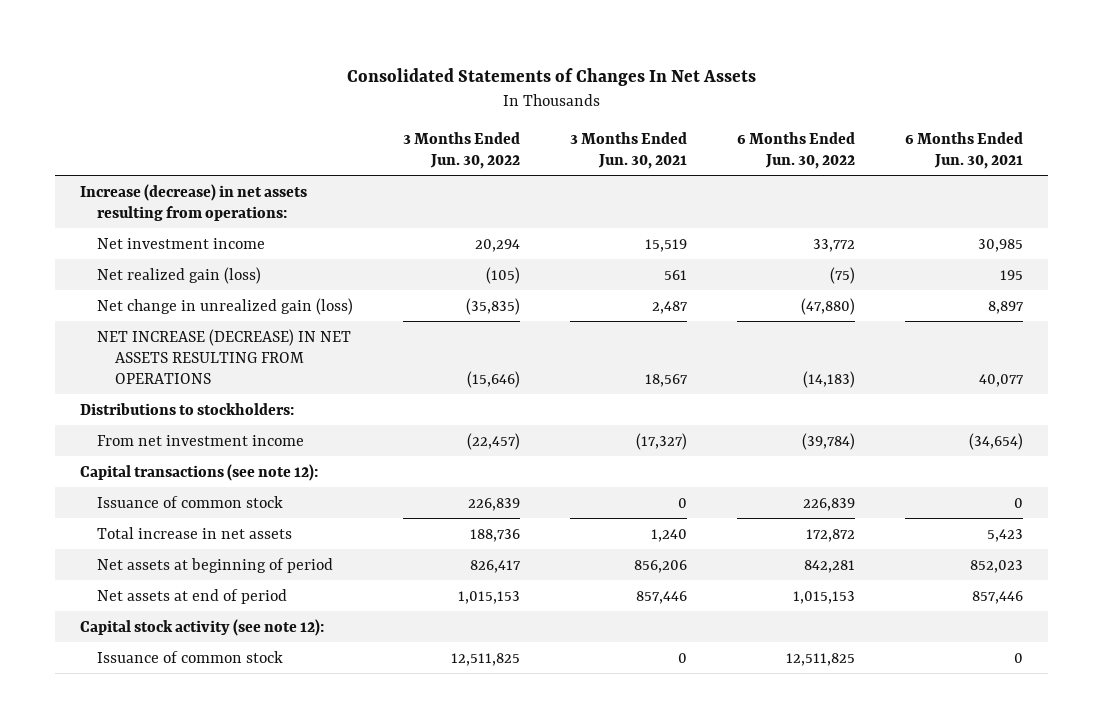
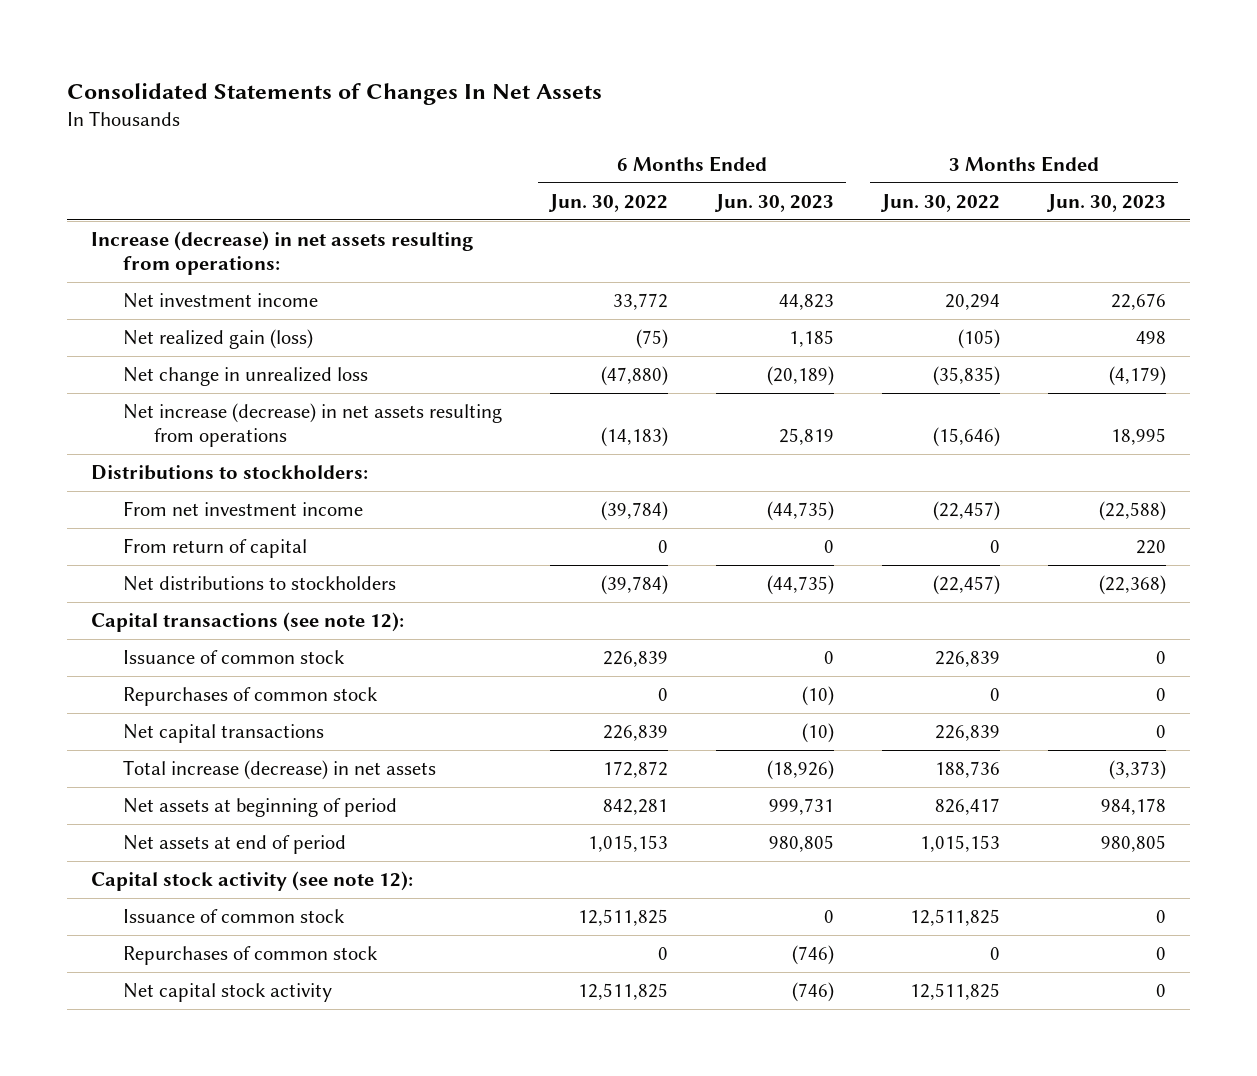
- | 3 Months Ended Jun. 30, 2022 | 3 Months Ended Jun. 30, 2021 | 6 Months Ended Jun. 30, 2022 | 6 Months Ended Jun. 30, 2021
+ | 6 Months Ended Jun. 30, 2022 | 6 Months Ended Jun. 30, 2023 | 3 Months Ended Jun. 30, 2022 | 3 Months Ended Jun. 30, 2023
- Net change in unrealized gain (loss) | (35,835) | 2,487 | (47,880) | 8,897
- NET INCREASE (DECREASE) IN NET ASSETS RESULTING FROM OPERATIONS | (15,646) | 18,567 | (14,183) | 40,077
+ Net change in unrealized loss | (47,880) | (20,189) | (35,835) | (4,179)
+ Net increase (decrease) in net assets resulting from operations | (14,183) | 25,819 | (15,646) | 18,995
+ From return of capital | 0 | 0 | 0 | 220
+ Net distributions to stockholders | (39,784) | (44,735) | (22,457) | (22,368)
- Total increase in net assets | 188,736 | 1,240 | 172,872 | 5,423
+ Repurchases of common stock | 0 | (10) | 0 | 0
+ Net capital transactions | 226,839 | (10) | 226,839 | 0
+ Total increase (decrease) in net assets | 172,872 | (18,926) | 188,736 | (3,373)
+ Repurchases of common stock | 0 | (746) | 0 | 0
+ Net capital stock activity | 12,511,825 | (746) | 12,511,825 | 0

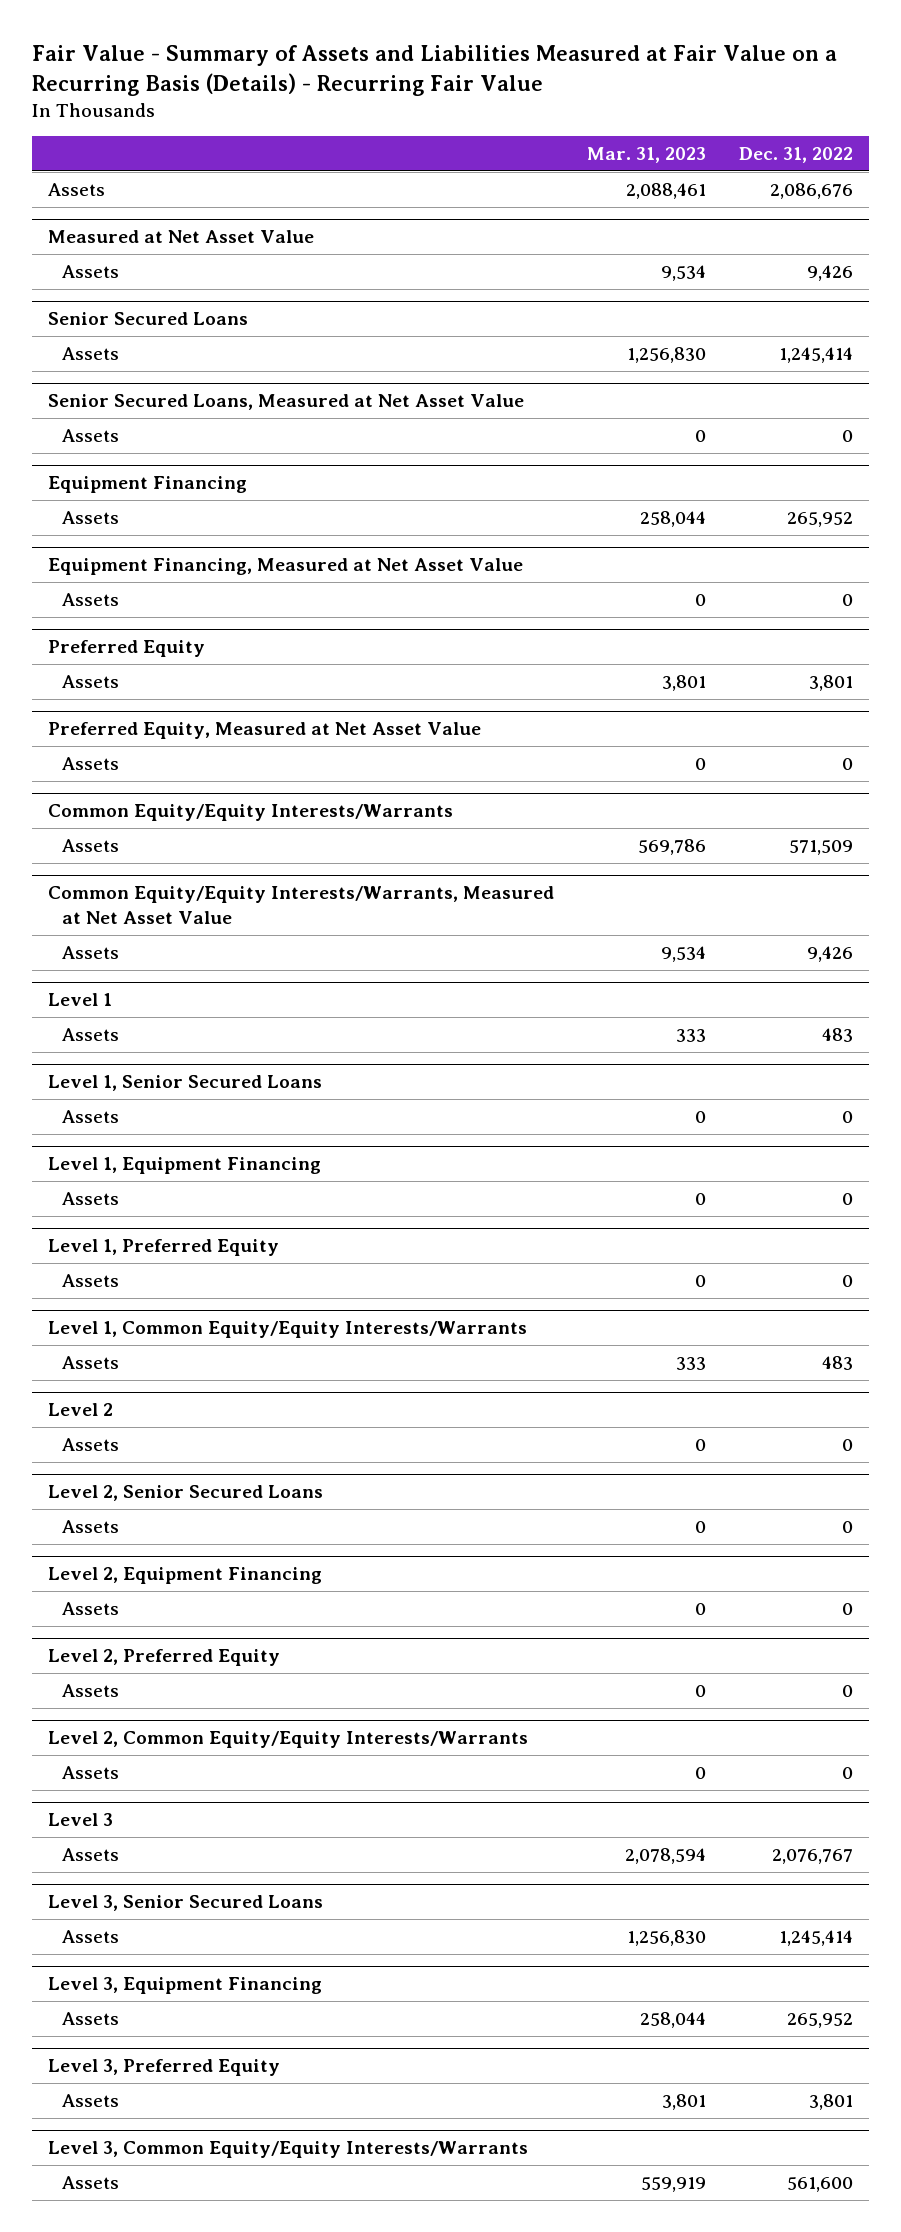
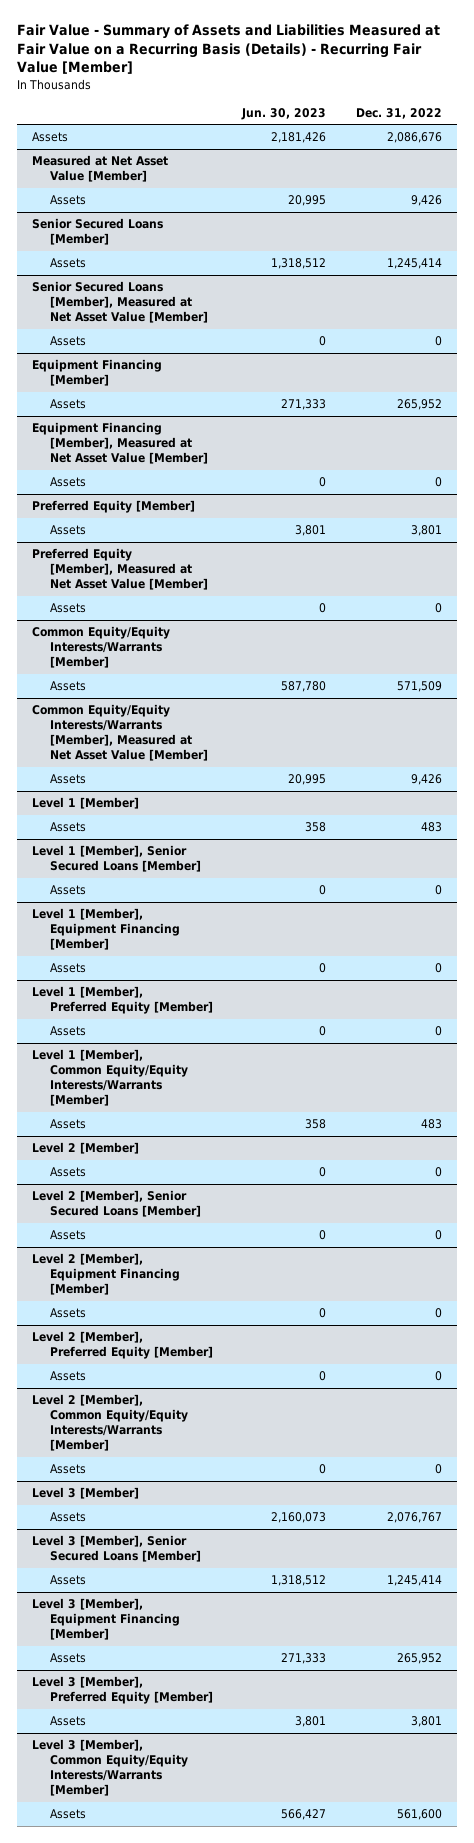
- Fair Value - Summary of Assets and Liabilities Measured at Fair Value on a Recurring Basis (Details) - Recurring Fair Value
+ Fair Value - Summary of Assets and Liabilities Measured at Fair Value on a Recurring Basis (Details) - Recurring Fair Value [Member]
- | Mar. 31, 2023 | Dec. 31, 2022
+ | Jun. 30, 2023 | Dec. 31, 2022
- Measured at Net Asset Value
+ Measured at Net Asset Value [Member]
- Senior Secured Loans
+ Senior Secured Loans [Member]
- Senior Secured Loans, Measured at Net Asset Value
+ Senior Secured Loans [Member], Measured at Net Asset Value [Member]
- Equipment Financing
+ Equipment Financing [Member]
- Equipment Financing, Measured at Net Asset Value
+ Equipment Financing [Member], Measured at Net Asset Value [Member]
- Preferred Equity
+ Preferred Equity [Member]
- Preferred Equity, Measured at Net Asset Value
+ Preferred Equity [Member], Measured at Net Asset Value [Member]
- Common Equity/Equity Interests/Warrants
+ Common Equity/Equity Interests/Warrants [Member]
- Common Equity/Equity Interests/Warrants, Measured at Net Asset Value
+ Common Equity/Equity Interests/Warrants [Member], Measured at Net Asset Value [Member]
- Level 1
+ Level 1 [Member]
- Level 1, Senior Secured Loans
+ Level 1 [Member], Senior Secured Loans [Member]
- Level 1, Equipment Financing
+ Level 1 [Member], Equipment Financing [Member]
- Level 1, Preferred Equity
+ Level 1 [Member], Preferred Equity [Member]
- Level 1, Common Equity/Equity Interests/Warrants
+ Level 1 [Member], Common Equity/Equity Interests/Warrants [Member]
- Level 2
+ Level 2 [Member]
- Level 2, Senior Secured Loans
+ Level 2 [Member], Senior Secured Loans [Member]
- Level 2, Equipment Financing
+ Level 2 [Member], Equipment Financing [Member]
- Level 2, Preferred Equity
+ Level 2 [Member], Preferred Equity [Member]
- Level 2, Common Equity/Equity Interests/Warrants
+ Level 2 [Member], Common Equity/Equity Interests/Warrants [Member]
- Level 3
+ Level 3 [Member]
- Level 3, Senior Secured Loans
+ Level 3 [Member], Senior Secured Loans [Member]
- Level 3, Equipment Financing
+ Level 3 [Member], Equipment Financing [Member]
- Level 3, Preferred Equity
+ Level 3 [Member], Preferred Equity [Member]
- Level 3, Common Equity/Equity Interests/Warrants
+ Level 3 [Member], Common Equity/Equity Interests/Warrants [Member]

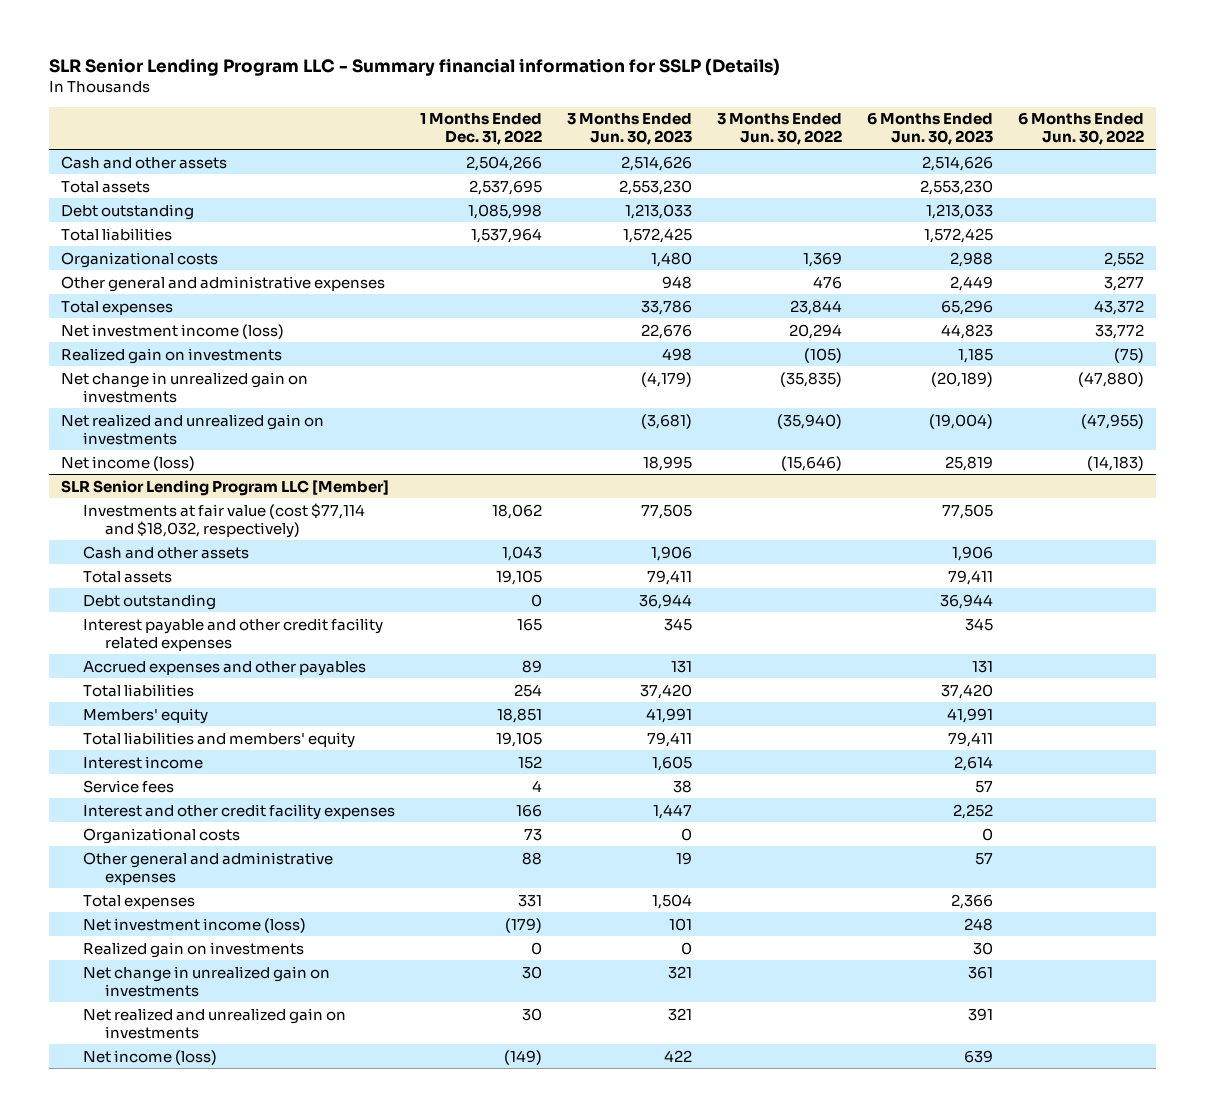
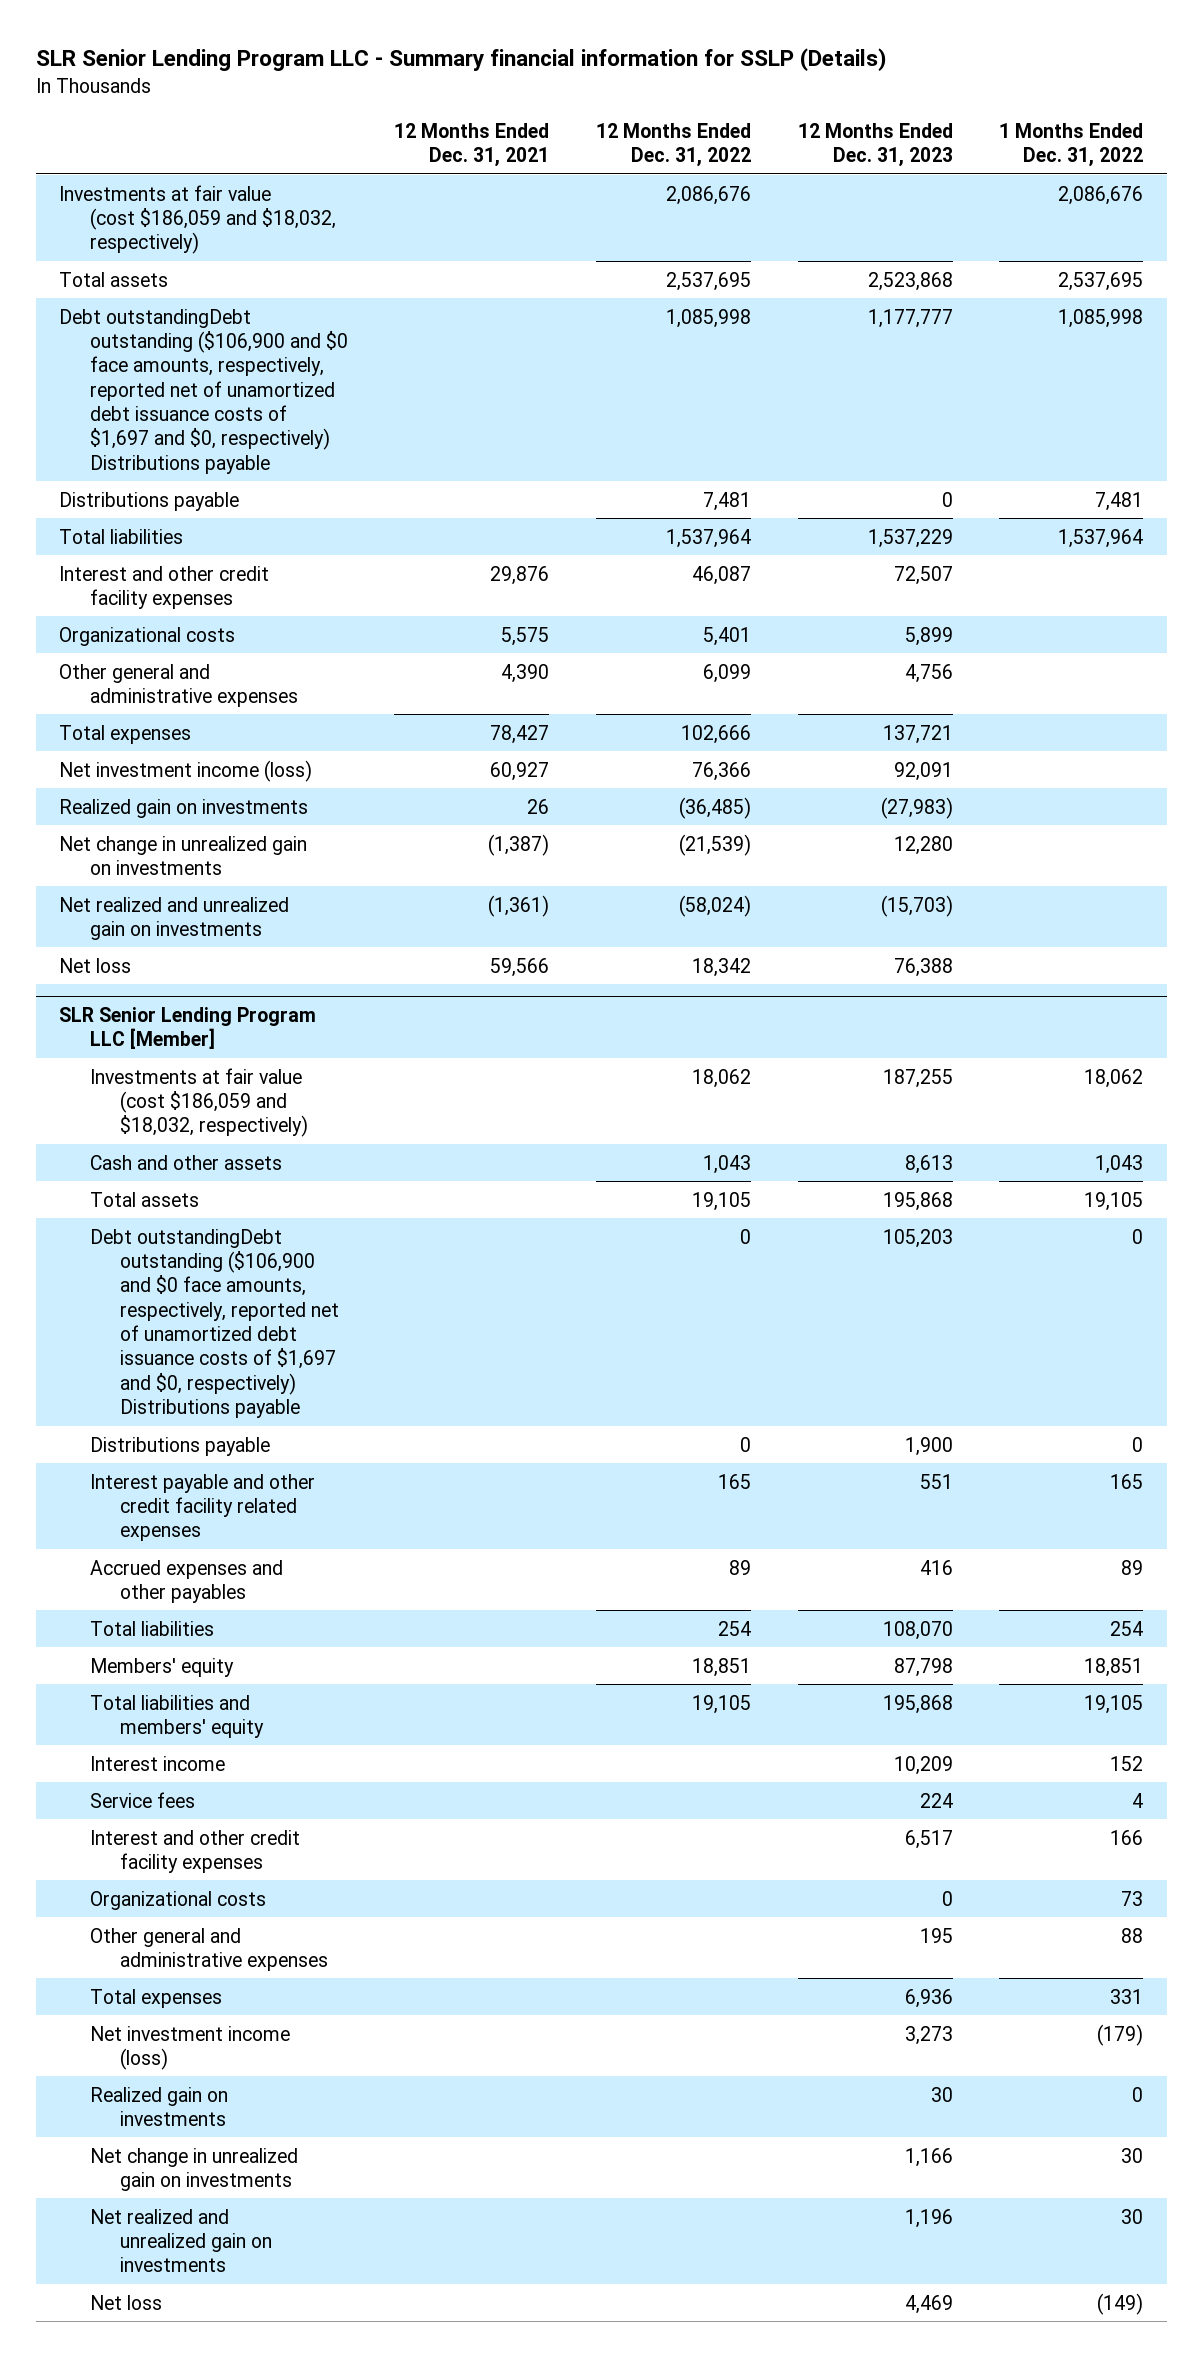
- | 1 Months Ended Dec. 31, 2022 | 3 Months Ended Jun. 30, 2023 | 3 Months Ended Jun. 30, 2022 | 6 Months Ended Jun. 30, 2023 | 6 Months Ended Jun. 30, 2022
+ | 12 Months Ended Dec. 31, 2021 | 12 Months Ended Dec. 31, 2022 | 12 Months Ended Dec. 31, 2023 | 1 Months Ended Dec. 31, 2022
- Cash and other assets | 2,504,266 | 2,514,626 | | 2,514,626 |
+ Investments at fair value (cost $186,059 and $18,032, respectively) | | 2,086,676 | | 2,086,676
- Debt outstanding | 1,085,998 | 1,213,033 | | 1,213,033 |
+ Debt outstandingDebt outstanding ($106,900 and $0 face amounts, respectively, reported net of unamortized debt issuance costs of $1,697 and $0, respectively) Distributions payable | | 1,085,998 | 1,177,777 | 1,085,998
+ Distributions payable | | 7,481 | 0 | 7,481
+ Interest and other credit facility expenses | 29,876 | 46,087 | 72,507 |
- Net income (loss) | | 18,995 | (15,646) | 25,819 | (14,183)
+ Net loss | 59,566 | 18,342 | 76,388 |
@ SLR Senior Lending Program LLC [Member]
- Investments at fair value (cost $77,114 and $18,032, respectively) | 18,062 | 77,505 | | 77,505 |
+ Investments at fair value (cost $186,059 and $18,032, respectively) | | 18,062 | 187,255 | 18,062
- Debt outstanding | 0 | 36,944 | | 36,944 |
+ Debt outstandingDebt outstanding ($106,900 and $0 face amounts, respectively, reported net of unamortized debt issuance costs of $1,697 and $0, respectively) Distributions payable | | 0 | 105,203 | 0
+ Distributions payable | | 0 | 1,900 | 0
- Net income (loss) | (149) | 422 | | 639 |
+ Net loss | | | 4,469 | (149)

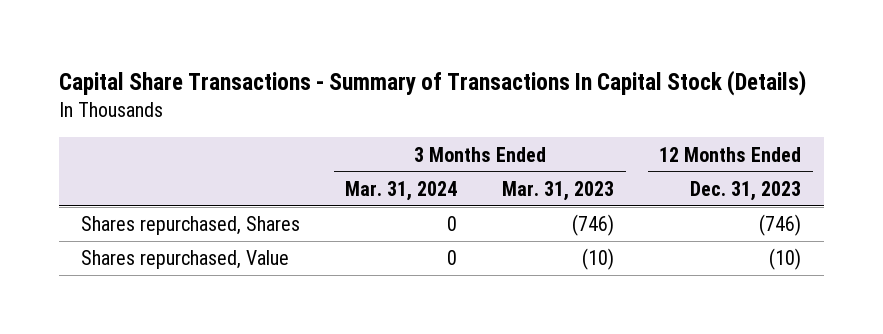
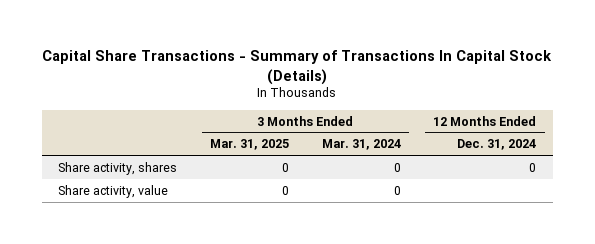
- | 3 Months Ended Mar. 31, 2024 | 3 Months Ended Mar. 31, 2023 | 12 Months Ended Dec. 31, 2023
+ | 3 Months Ended Mar. 31, 2025 | 3 Months Ended Mar. 31, 2024 | 12 Months Ended Dec. 31, 2024
- Shares repurchased, Shares | 0 | (746) | (746)
- Shares repurchased, Value | 0 | (10) | (10)
+ Share activity, shares | 0 | 0 | 0
+ Share activity, value | 0 | 0 |

